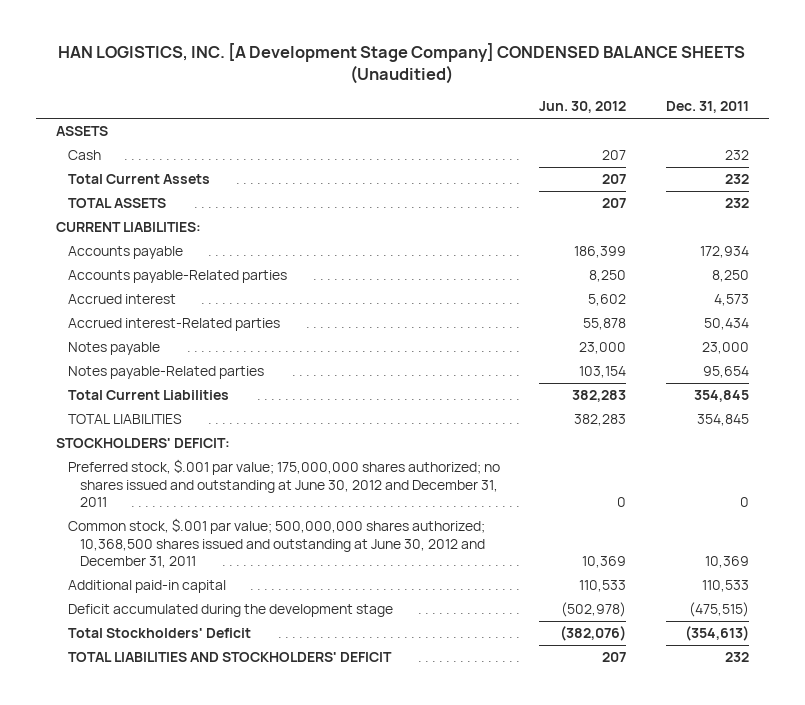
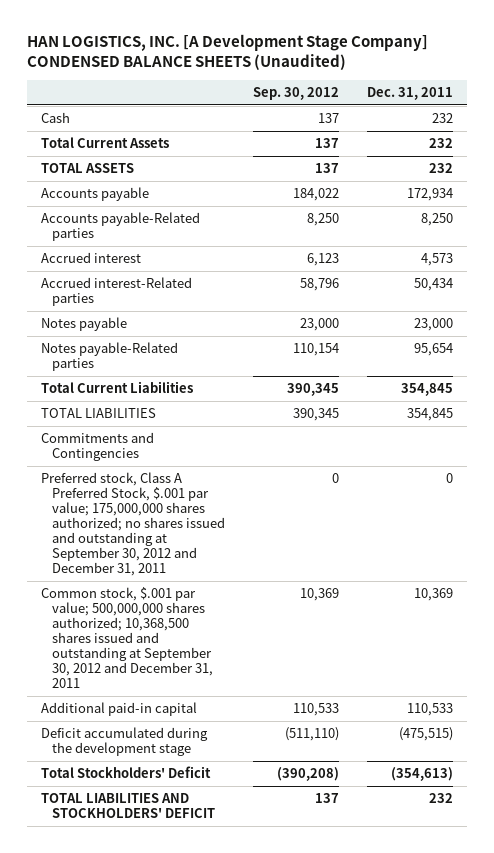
- HAN LOGISTICS, INC. [A Development Stage Company] CONDENSED BALANCE SHEETS (Unauditied)
+ HAN LOGISTICS, INC. [A Development Stage Company] CONDENSED BALANCE SHEETS (Unaudited)
- | Jun. 30, 2012 | Dec. 31, 2011
+ | Sep. 30, 2012 | Dec. 31, 2011
- ASSETS
- CURRENT LIABILITIES:
- STOCKHOLDERS' DEFICIT:
- Preferred stock, $.001 par value; 175,000,000 shares authorized; no shares issued and outstanding at June 30, 2012 and December 31, 2011 | 0 | 0
- Common stock, $.001 par value; 500,000,000 shares authorized; 10,368,500 shares issued and outstanding at June 30, 2012 and December 31, 2011 | 10,369 | 10,369
+ Commitments and Contingencies
+ Preferred stock, Class A Preferred Stock, $.001 par value; 175,000,000 shares authorized; no shares issued and outstanding at September 30, 2012 and December 31, 2011 | 0 | 0
+ Common stock, $.001 par value; 500,000,000 shares authorized; 10,368,500 shares issued and outstanding at September 30, 2012 and December 31, 2011 | 10,369 | 10,369

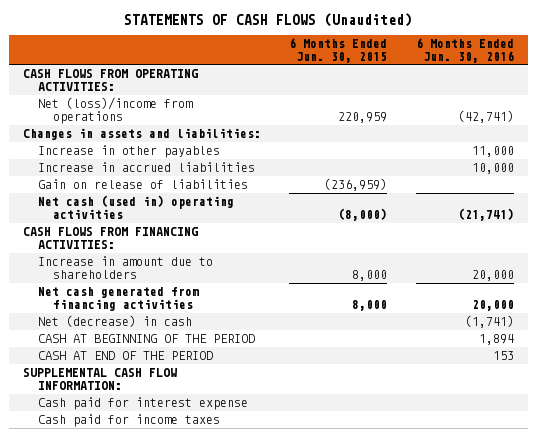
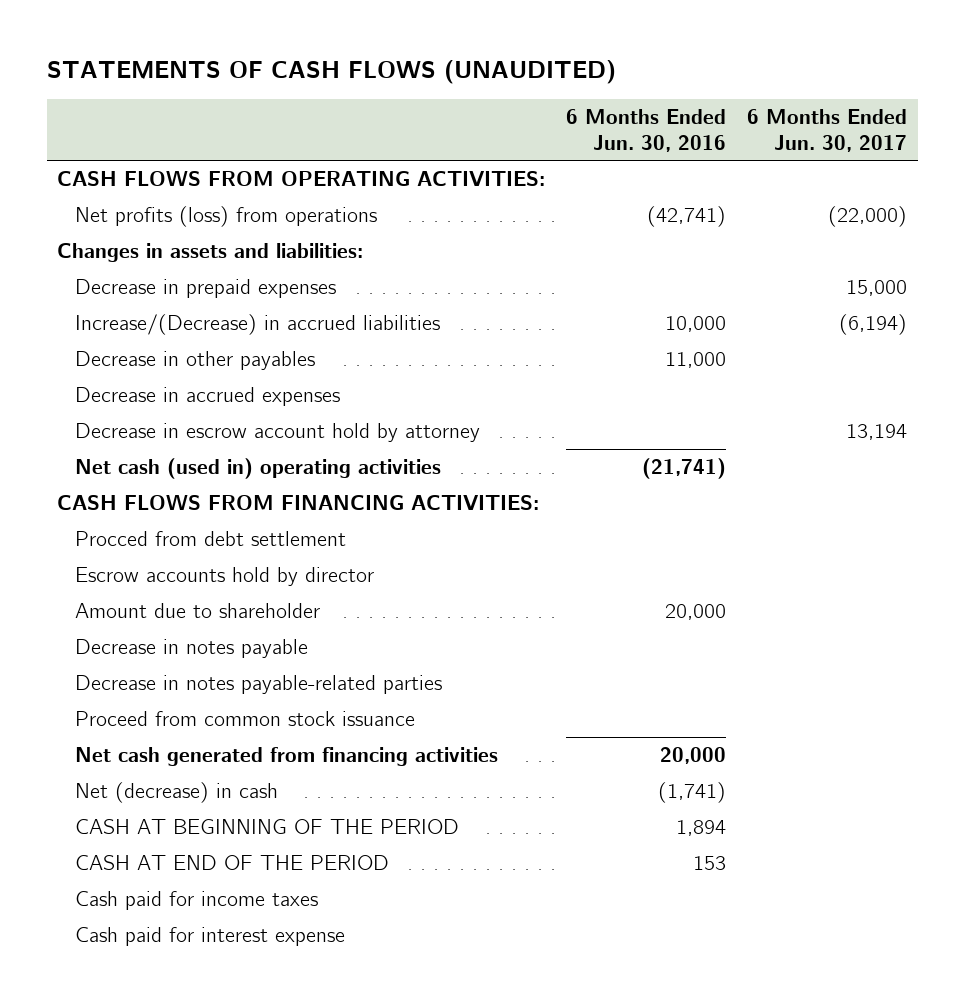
- STATEMENTS OF CASH FLOWS (Unaudited)
+ STATEMENTS OF CASH FLOWS (UNAUDITED)
- | 6 Months Ended Jun. 30, 2015 | 6 Months Ended Jun. 30, 2016
+ | 6 Months Ended Jun. 30, 2016 | 6 Months Ended Jun. 30, 2017
- Net (loss)/income from operations | 220,959 | (42,741)
+ Net profits (loss) from operations | (42,741) | (22,000)
- Increase in other payables | | 11,000
- Increase in accrued liabilities | | 10,000
- Gain on release of liabilities | (236,959) |
+ Decrease in prepaid expenses | | 15,000
+ Increase/(Decrease) in accrued liabilities | 10,000 | (6,194)
+ Decrease in other payables | 11,000 |
+ Decrease in accrued expenses
+ Decrease in escrow account hold by attorney | | 13,194
- Increase in amount due to shareholders | 8,000 | 20,000
+ Procced from debt settlement
+ Escrow accounts hold by director
+ Amount due to shareholder | 20,000 |
+ Decrease in notes payable
+ Decrease in notes payable-related parties
+ Proceed from common stock issuance
- SUPPLEMENTAL CASH FLOW INFORMATION:
moved down: Cash paid for interest expense

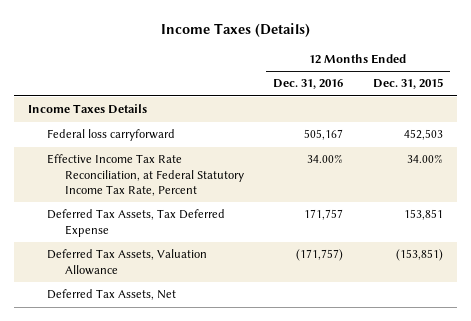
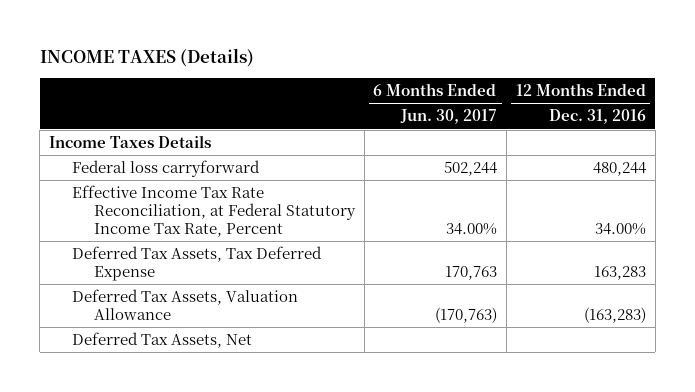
- Income Taxes (Details)
+ INCOME TAXES (Details)
- | 12 Months Ended Dec. 31, 2016 | 12 Months Ended Dec. 31, 2015
+ | 6 Months Ended Jun. 30, 2017 | 12 Months Ended Dec. 31, 2016
- Federal loss carryforward | 505,167 | 452,503
+ Federal loss carryforward | 502,244 | 480,244
- Deferred Tax Assets, Tax Deferred Expense | 171,757 | 153,851
- Deferred Tax Assets, Valuation Allowance | (171,757) | (153,851)
+ Deferred Tax Assets, Tax Deferred Expense | 170,763 | 163,283
+ Deferred Tax Assets, Valuation Allowance | (170,763) | (163,283)

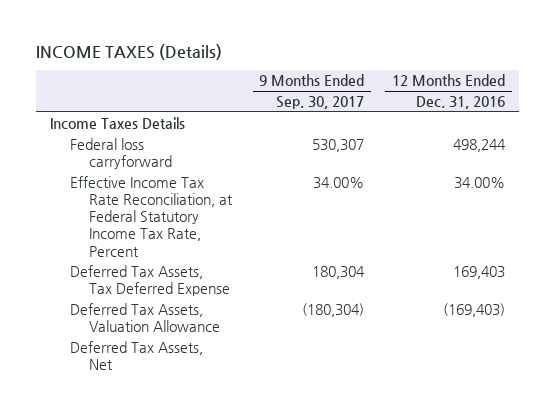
- | 6 Months Ended Jun. 30, 2017 | 12 Months Ended Dec. 31, 2016
+ | 9 Months Ended Sep. 30, 2017 | 12 Months Ended Dec. 31, 2016
- Federal loss carryforward | 502,244 | 480,244
+ Federal loss carryforward | 530,307 | 498,244
- Deferred Tax Assets, Tax Deferred Expense | 170,763 | 163,283
- Deferred Tax Assets, Valuation Allowance | (170,763) | (163,283)
+ Deferred Tax Assets, Tax Deferred Expense | 180,304 | 169,403
+ Deferred Tax Assets, Valuation Allowance | (180,304) | (169,403)

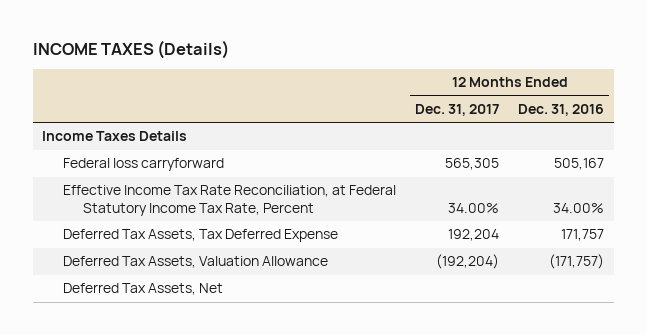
- | 9 Months Ended Sep. 30, 2017 | 12 Months Ended Dec. 31, 2016
+ | 12 Months Ended Dec. 31, 2017 | 12 Months Ended Dec. 31, 2016
- Federal loss carryforward | 530,307 | 498,244
+ Federal loss carryforward | 565,305 | 505,167
- Deferred Tax Assets, Tax Deferred Expense | 180,304 | 169,403
- Deferred Tax Assets, Valuation Allowance | (180,304) | (169,403)
+ Deferred Tax Assets, Tax Deferred Expense | 192,204 | 171,757
+ Deferred Tax Assets, Valuation Allowance | (192,204) | (171,757)

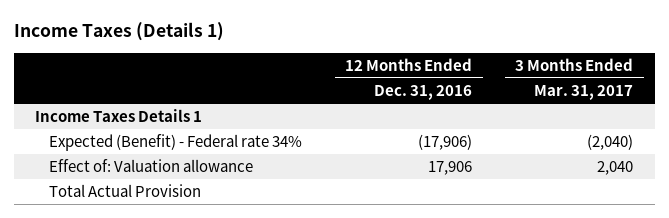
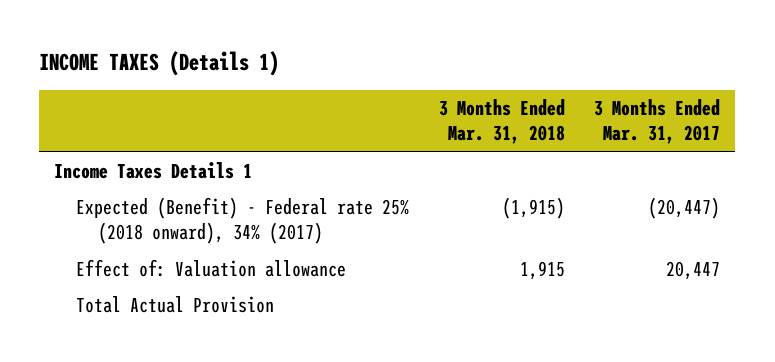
- Income Taxes (Details 1)
+ INCOME TAXES (Details 1)
- | 12 Months Ended Dec. 31, 2016 | 3 Months Ended Mar. 31, 2017
+ | 3 Months Ended Mar. 31, 2018 | 3 Months Ended Mar. 31, 2017
- Expected (Benefit) - Federal rate 34% | (17,906) | (2,040)
- Effect of: Valuation allowance | 17,906 | 2,040
+ Expected (Benefit) - Federal rate 25% (2018 onward), 34% (2017) | (1,915) | (20,447)
+ Effect of: Valuation allowance | 1,915 | 20,447

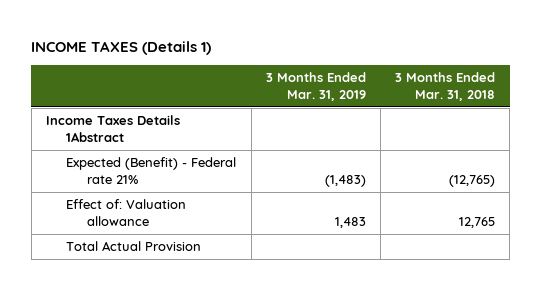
- | 3 Months Ended Mar. 31, 2018 | 3 Months Ended Mar. 31, 2017
+ | 3 Months Ended Mar. 31, 2019 | 3 Months Ended Mar. 31, 2018
- Income Taxes Details 1
- Expected (Benefit) - Federal rate 25% (2018 onward), 34% (2017) | (1,915) | (20,447)
- Effect of: Valuation allowance | 1,915 | 20,447
+ Income Taxes Details 1Abstract
+ Expected (Benefit) - Federal rate 21% | (1,483) | (12,765)
+ Effect of: Valuation allowance | 1,483 | 12,765

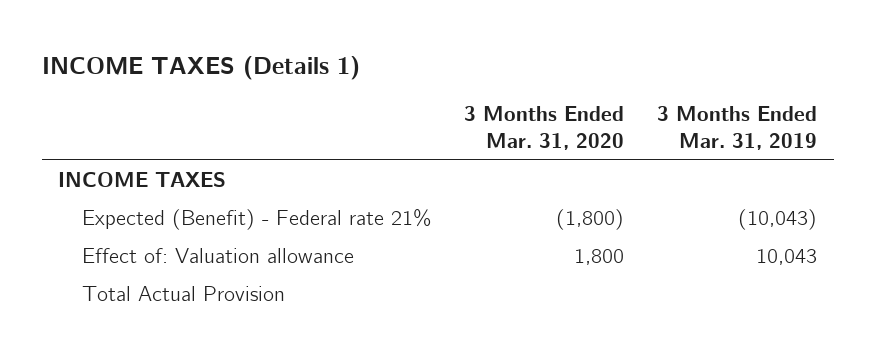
- | 3 Months Ended Mar. 31, 2019 | 3 Months Ended Mar. 31, 2018
+ | 3 Months Ended Mar. 31, 2020 | 3 Months Ended Mar. 31, 2019
- Income Taxes Details 1Abstract
- Expected (Benefit) - Federal rate 21% | (1,483) | (12,765)
- Effect of: Valuation allowance | 1,483 | 12,765
+ INCOME TAXES
+ Expected (Benefit) - Federal rate 21% | (1,800) | (10,043)
+ Effect of: Valuation allowance | 1,800 | 10,043

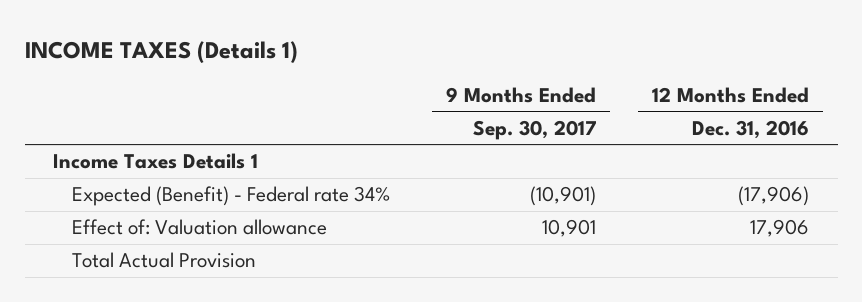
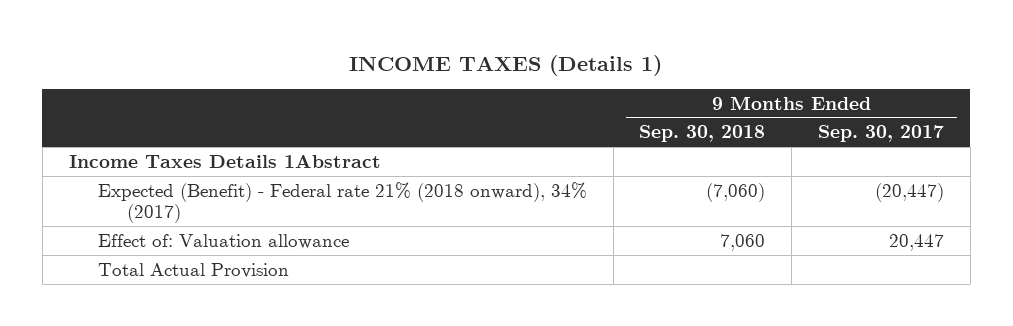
- | 9 Months Ended Sep. 30, 2017 | 12 Months Ended Dec. 31, 2016
+ | 9 Months Ended Sep. 30, 2018 | 9 Months Ended Sep. 30, 2017
- Income Taxes Details 1
- Expected (Benefit) - Federal rate 34% | (10,901) | (17,906)
- Effect of: Valuation allowance | 10,901 | 17,906
+ Income Taxes Details 1Abstract
+ Expected (Benefit) - Federal rate 21% (2018 onward), 34% (2017) | (7,060) | (20,447)
+ Effect of: Valuation allowance | 7,060 | 20,447

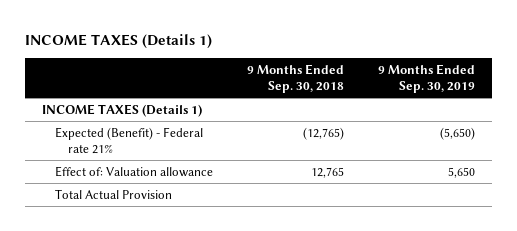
- | 9 Months Ended Sep. 30, 2018 | 9 Months Ended Sep. 30, 2017
+ | 9 Months Ended Sep. 30, 2018 | 9 Months Ended Sep. 30, 2019
- Income Taxes Details 1Abstract
- Expected (Benefit) - Federal rate 21% (2018 onward), 34% (2017) | (7,060) | (20,447)
- Effect of: Valuation allowance | 7,060 | 20,447
+ INCOME TAXES (Details 1)
+ Expected (Benefit) - Federal rate 21% | (12,765) | (5,650)
+ Effect of: Valuation allowance | 12,765 | 5,650

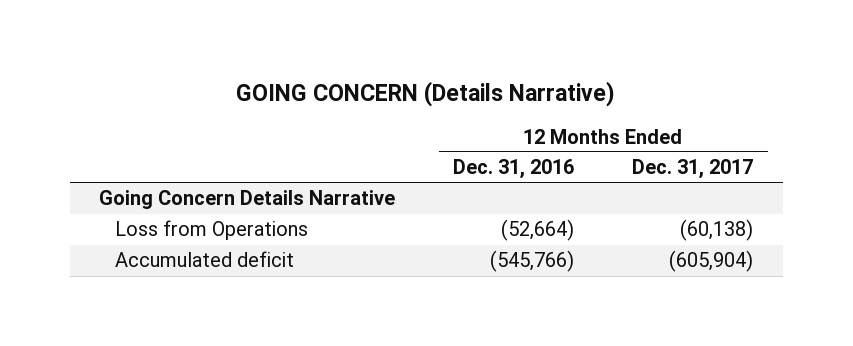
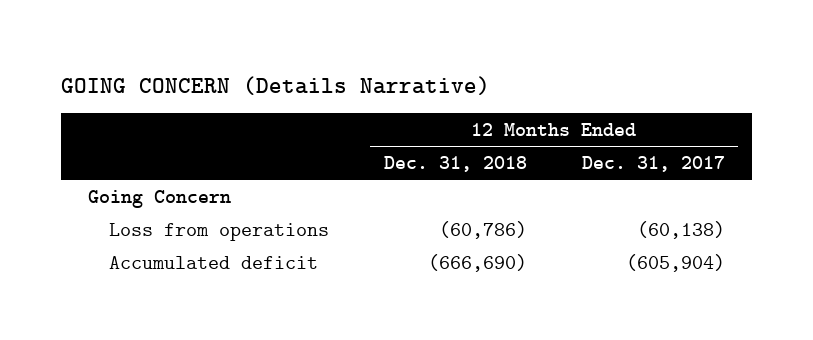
- | 12 Months Ended Dec. 31, 2016 | 12 Months Ended Dec. 31, 2017
+ | 12 Months Ended Dec. 31, 2018 | 12 Months Ended Dec. 31, 2017
- Going Concern Details Narrative
- Loss from Operations | (52,664) | (60,138)
+ Going Concern
+ Loss from operations | (60,786) | (60,138)

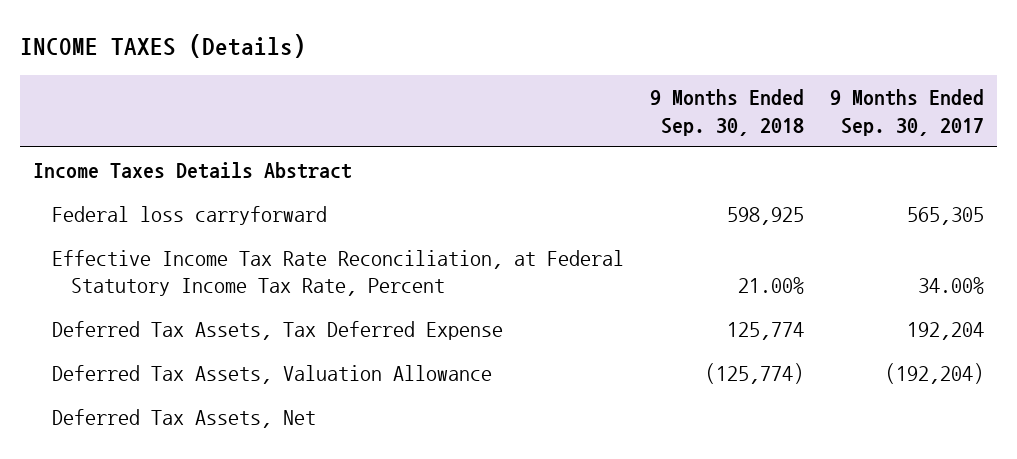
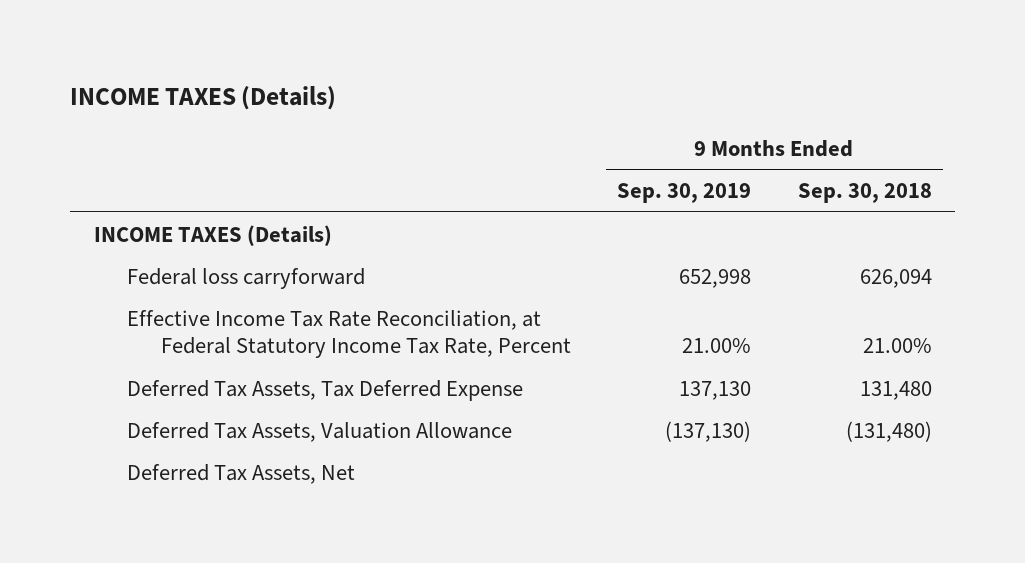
- | 9 Months Ended Sep. 30, 2018 | 9 Months Ended Sep. 30, 2017
+ | 9 Months Ended Sep. 30, 2019 | 9 Months Ended Sep. 30, 2018
- Income Taxes Details Abstract
- Federal loss carryforward | 598,925 | 565,305
+ INCOME TAXES (Details)
+ Federal loss carryforward | 652,998 | 626,094
- Deferred Tax Assets, Tax Deferred Expense | 125,774 | 192,204
- Deferred Tax Assets, Valuation Allowance | (125,774) | (192,204)
+ Deferred Tax Assets, Tax Deferred Expense | 137,130 | 131,480
+ Deferred Tax Assets, Valuation Allowance | (137,130) | (131,480)

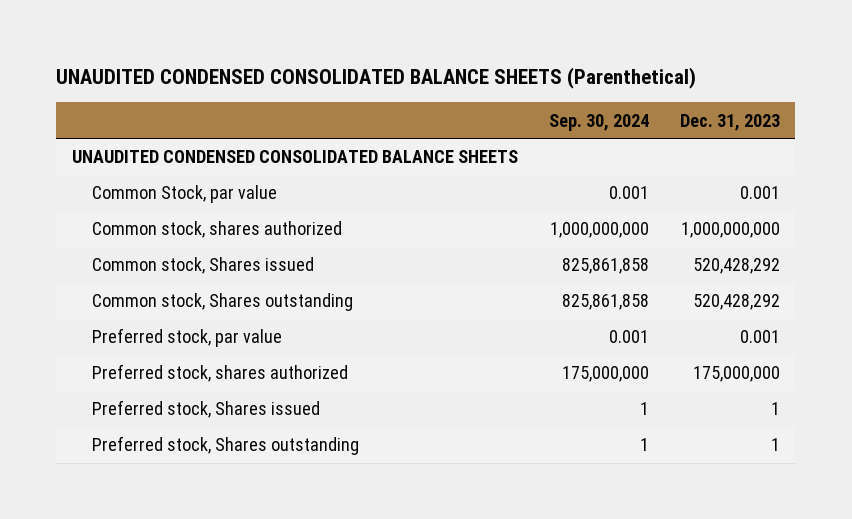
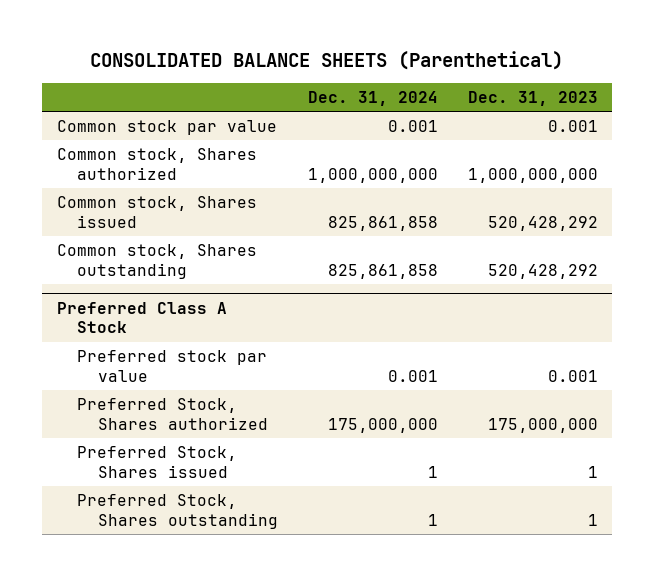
- UNAUDITED CONDENSED CONSOLIDATED BALANCE SHEETS (Parenthetical)
+ CONSOLIDATED BALANCE SHEETS (Parenthetical)
- | Sep. 30, 2024 | Dec. 31, 2023
+ | Dec. 31, 2024 | Dec. 31, 2023
- UNAUDITED CONDENSED CONSOLIDATED BALANCE SHEETS
- Common Stock, par value | 0.001 | 0.001
- Common stock, shares authorized | 1,000,000,000 | 1,000,000,000
+ Common stock par value | 0.001 | 0.001
+ Common stock, Shares authorized | 1,000,000,000 | 1,000,000,000
- Preferred stock, par value | 0.001 | 0.001
- Preferred stock, shares authorized | 175,000,000 | 175,000,000
- Preferred stock, Shares issued | 1 | 1
- Preferred stock, Shares outstanding | 1 | 1
+ Preferred Class A Stock
+ Preferred stock par value | 0.001 | 0.001
+ Preferred Stock, Shares authorized | 175,000,000 | 175,000,000
+ Preferred Stock, Shares issued | 1 | 1
+ Preferred Stock, Shares outstanding | 1 | 1

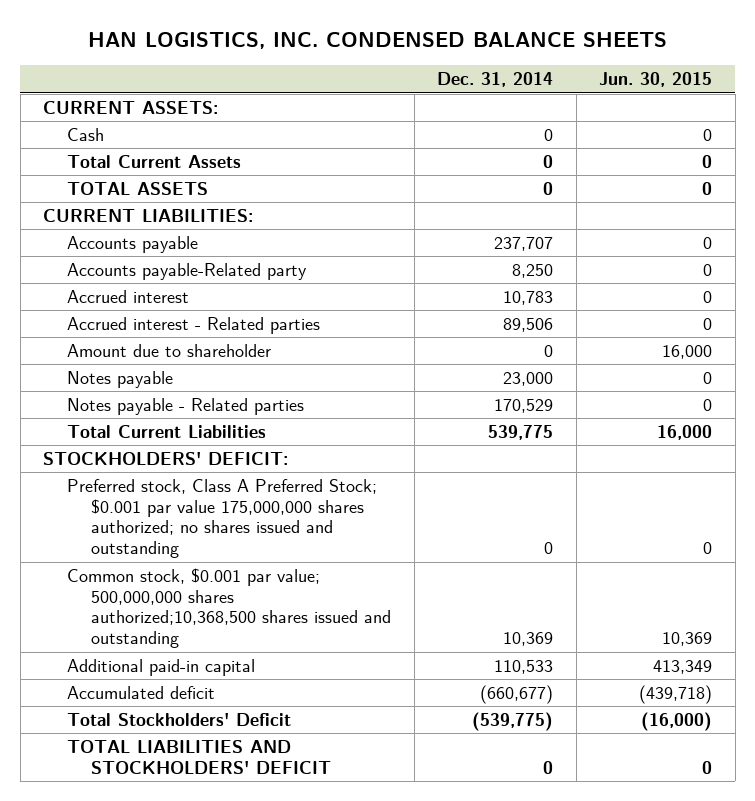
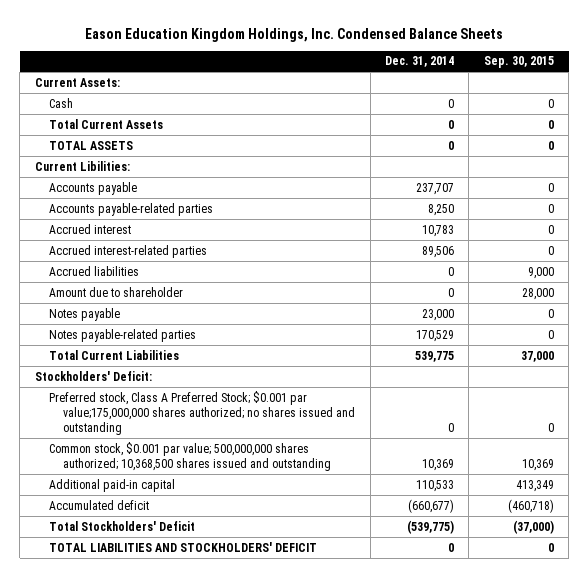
- HAN LOGISTICS, INC. CONDENSED BALANCE SHEETS
+ Eason Education Kingdom Holdings, Inc. Condensed Balance Sheets
- | Dec. 31, 2014 | Jun. 30, 2015
+ | Dec. 31, 2014 | Sep. 30, 2015
- CURRENT ASSETS:
+ Current Assets:
- CURRENT LIABILITIES:
+ Current Libilities:
- Accounts payable-Related party | 8,250 | 0
+ Accounts payable-related parties | 8,250 | 0
- Accrued interest - Related parties | 89,506 | 0
+ Accrued interest-related parties | 89,506 | 0
+ Accrued liabilities | 0 | 9,000
- Notes payable - Related parties | 170,529 | 0
+ Notes payable-related parties | 170,529 | 0
- STOCKHOLDERS' DEFICIT:
- Preferred stock, Class A Preferred Stock; $0.001 par value 175,000,000 shares authorized; no shares issued and outstanding | 0 | 0
- Common stock, $0.001 par value; 500,000,000 shares authorized;10,368,500 shares issued and outstanding | 10,369 | 10,369
+ Stockholders' Deficit:
+ Preferred stock, Class A Preferred Stock; $0.001 par value;175,000,000 shares authorized; no shares issued and outstanding | 0 | 0
+ Common stock, $0.001 par value; 500,000,000 shares authorized; 10,368,500 shares issued and outstanding | 10,369 | 10,369

